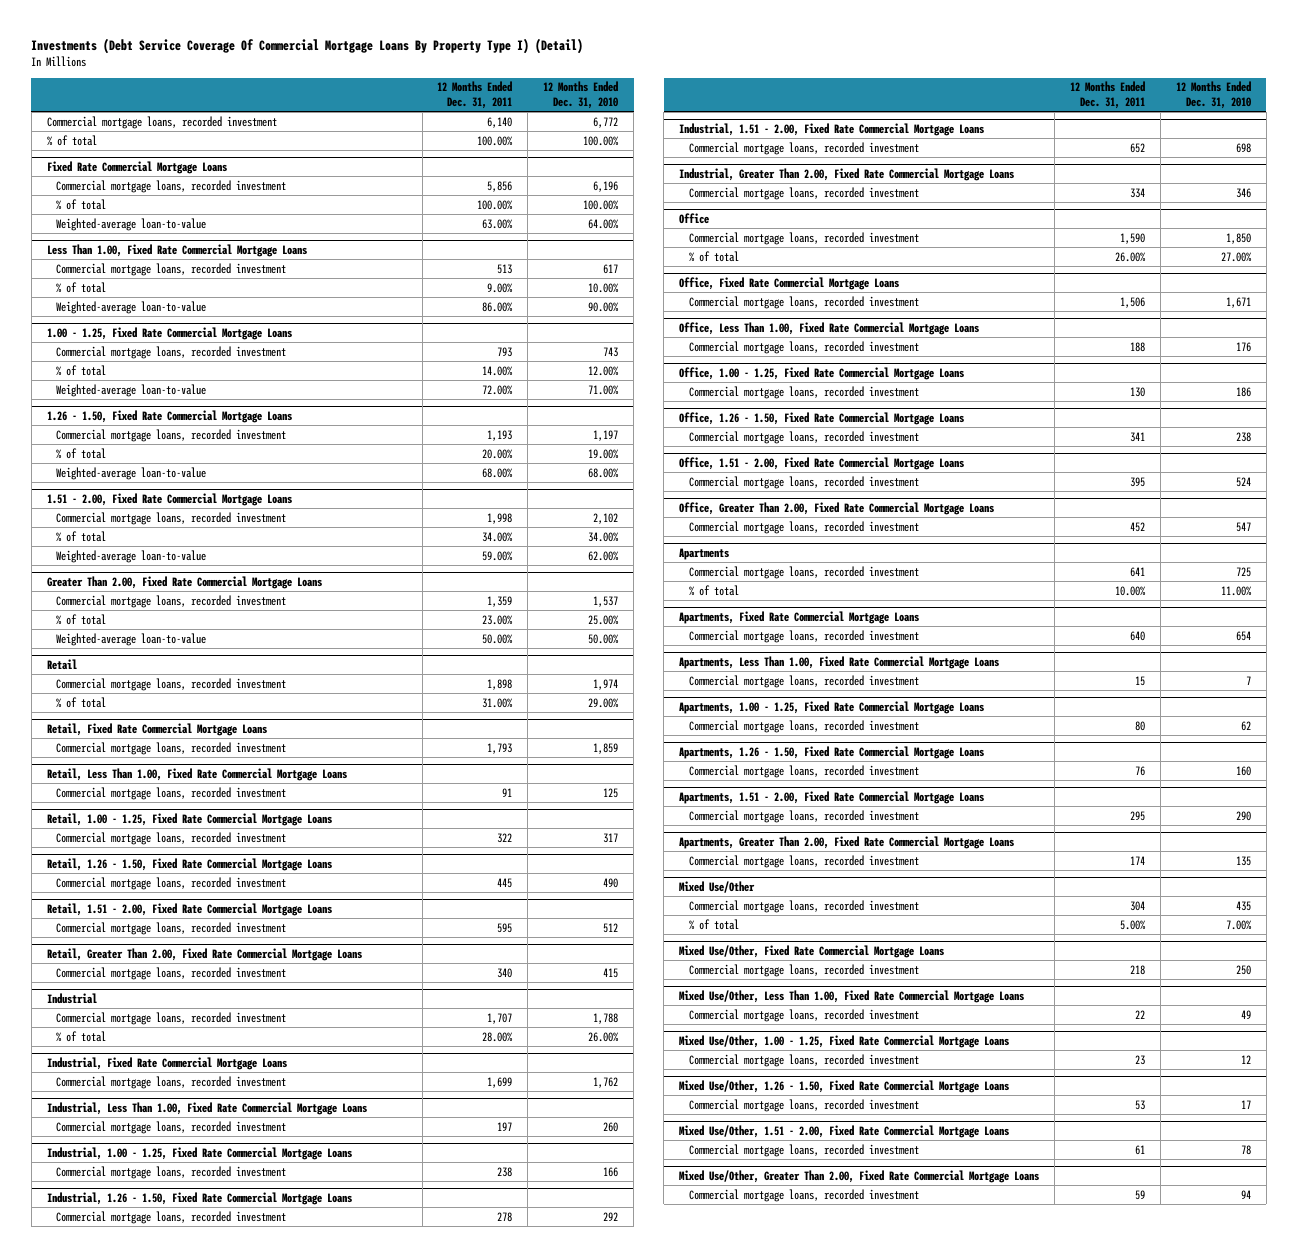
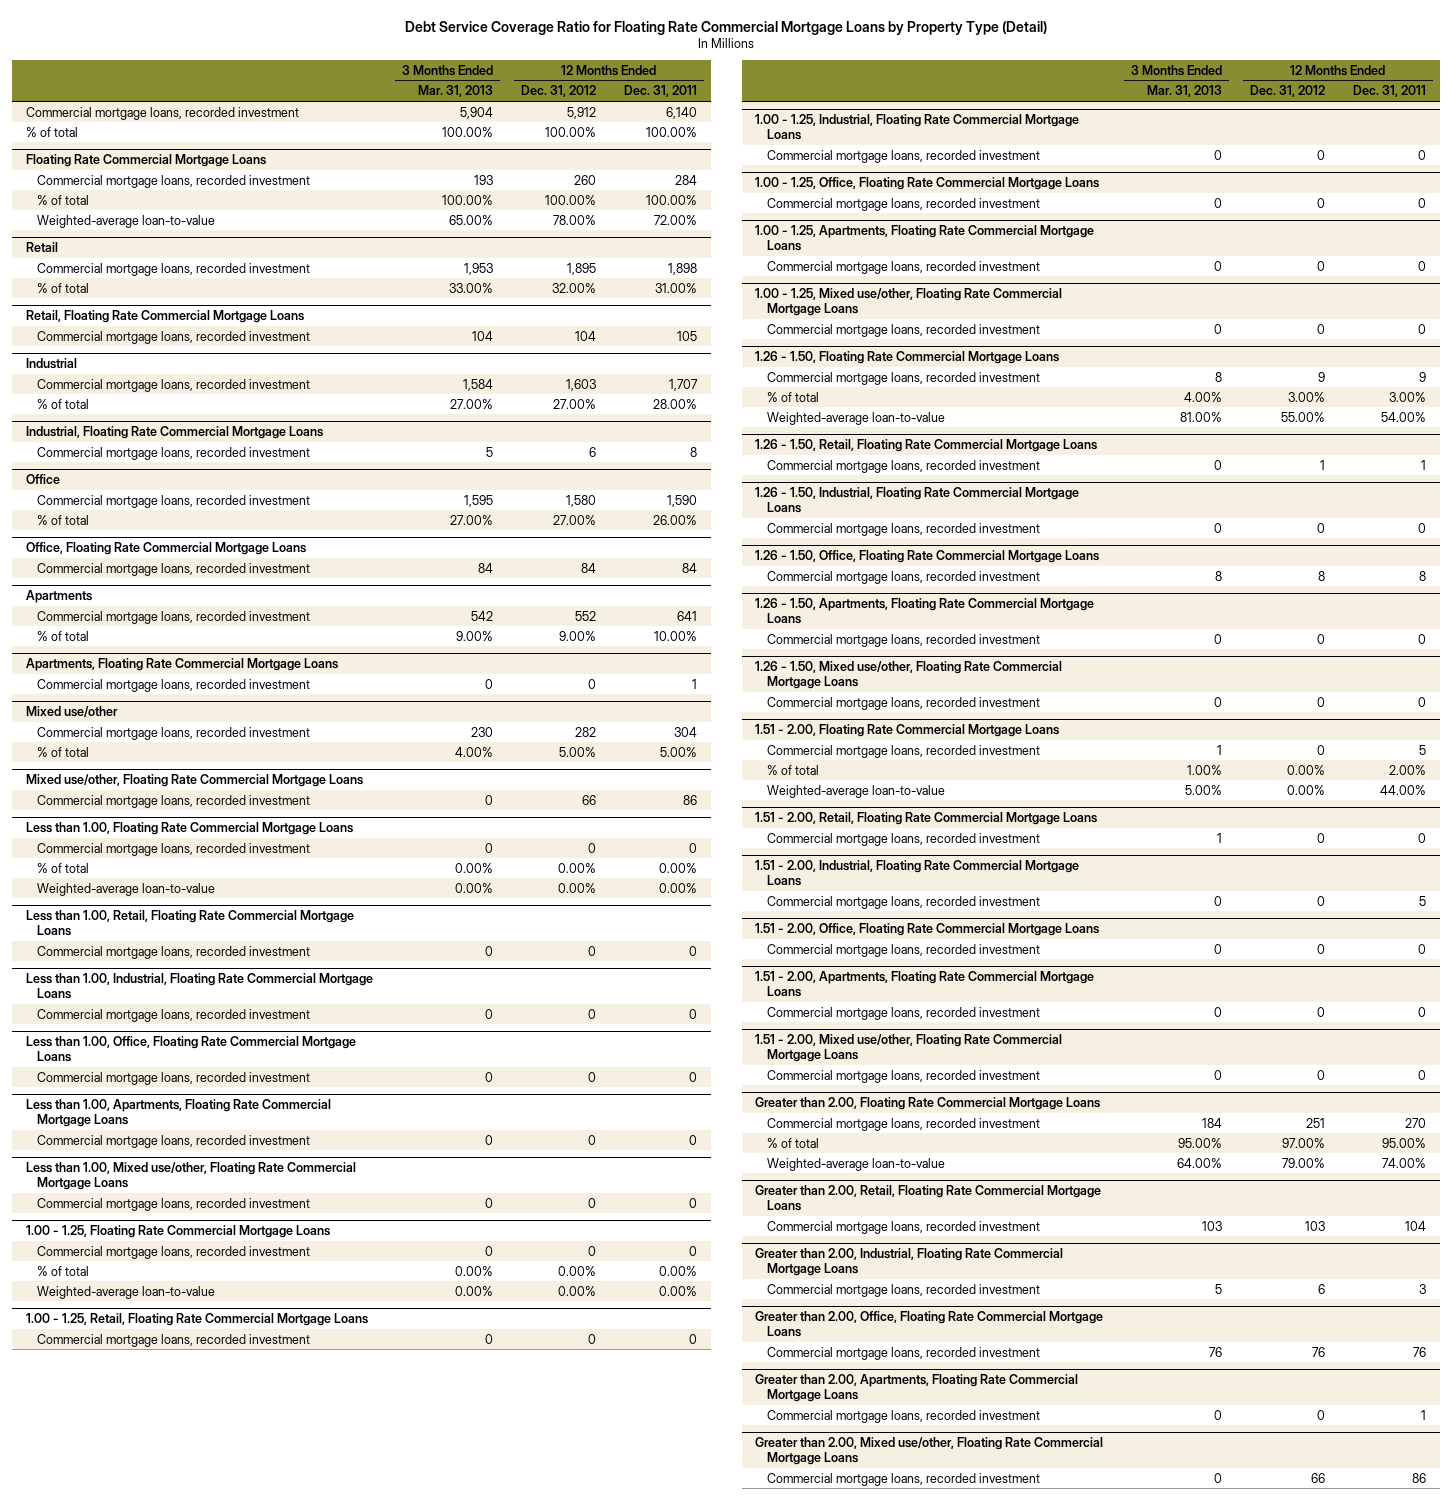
- Investments (Debt Service Coverage Of Commercial Mortgage Loans By Property Type I) (Detail)
+ Debt Service Coverage Ratio for Floating Rate Commercial Mortgage Loans by Property Type (Detail)
- | 12 Months Ended Dec. 31, 2011 | 12 Months Ended Dec. 31, 2010
+ | 3 Months Ended Mar. 31, 2013 | 12 Months Ended Dec. 31, 2012 | 12 Months Ended Dec. 31, 2011
- Fixed Rate Commercial Mortgage Loans
- Commercial mortgage loans, recorded investment | 5,856 | 6,196
+ Floating Rate Commercial Mortgage Loans
+ Commercial mortgage loans, recorded investment | 193 | 260 | 284
- Weighted-average loan-to-value | 63.00% | 64.00%
- Less Than 1.00, Fixed Rate Commercial Mortgage Loans
- Commercial mortgage loans, recorded investment | 513 | 617
- % of total | 9.00% | 10.00%
- Weighted-average loan-to-value | 86.00% | 90.00%
- 1.00 - 1.25, Fixed Rate Commercial Mortgage Loans
- Commercial mortgage loans, recorded investment | 793 | 743
- % of total | 14.00% | 12.00%
- 1.26 - 1.50, Fixed Rate Commercial Mortgage Loans
- Commercial mortgage loans, recorded investment | 1,193 | 1,197
- % of total | 20.00% | 19.00%
- Weighted-average loan-to-value | 68.00% | 68.00%
- 1.51 - 2.00, Fixed Rate Commercial Mortgage Loans
- Commercial mortgage loans, recorded investment | 1,998 | 2,102
- % of total | 34.00% | 34.00%
- Weighted-average loan-to-value | 59.00% | 62.00%
- Greater Than 2.00, Fixed Rate Commercial Mortgage Loans
- Commercial mortgage loans, recorded investment | 1,359 | 1,537
- % of total | 23.00% | 25.00%
- Weighted-average loan-to-value | 50.00% | 50.00%
- Retail, Fixed Rate Commercial Mortgage Loans
- Commercial mortgage loans, recorded investment | 1,793 | 1,859
- Retail, Less Than 1.00, Fixed Rate Commercial Mortgage Loans
- Commercial mortgage loans, recorded investment | 91 | 125
- Retail, 1.00 - 1.25, Fixed Rate Commercial Mortgage Loans
- Commercial mortgage loans, recorded investment | 322 | 317
- Retail, 1.26 - 1.50, Fixed Rate Commercial Mortgage Loans
- Commercial mortgage loans, recorded investment | 445 | 490
- Retail, 1.51 - 2.00, Fixed Rate Commercial Mortgage Loans
- Commercial mortgage loans, recorded investment | 595 | 512
- Retail, Greater Than 2.00, Fixed Rate Commercial Mortgage Loans
- Commercial mortgage loans, recorded investment | 340 | 415
+ Retail, Floating Rate Commercial Mortgage Loans
+ Commercial mortgage loans, recorded investment | 104 | 104 | 105
- Industrial, Fixed Rate Commercial Mortgage Loans
- Commercial mortgage loans, recorded investment | 1,699 | 1,762
- Industrial, Less Than 1.00, Fixed Rate Commercial Mortgage Loans
- Commercial mortgage loans, recorded investment | 197 | 260
- Industrial, 1.00 - 1.25, Fixed Rate Commercial Mortgage Loans
- Commercial mortgage loans, recorded investment | 238 | 166
- Industrial, 1.26 - 1.50, Fixed Rate Commercial Mortgage Loans
- Commercial mortgage loans, recorded investment | 278 | 292
- Industrial, 1.51 - 2.00, Fixed Rate Commercial Mortgage Loans
- Commercial mortgage loans, recorded investment | 652 | 698
- Industrial, Greater Than 2.00, Fixed Rate Commercial Mortgage Loans
- Commercial mortgage loans, recorded investment | 334 | 346
+ Industrial, Floating Rate Commercial Mortgage Loans
+ Commercial mortgage loans, recorded investment | 5 | 6 | 8
- Office, Fixed Rate Commercial Mortgage Loans
- Commercial mortgage loans, recorded investment | 1,506 | 1,671
- Office, Less Than 1.00, Fixed Rate Commercial Mortgage Loans
- Commercial mortgage loans, recorded investment | 188 | 176
- Office, 1.00 - 1.25, Fixed Rate Commercial Mortgage Loans
- Commercial mortgage loans, recorded investment | 130 | 186
- Office, 1.26 - 1.50, Fixed Rate Commercial Mortgage Loans
- Commercial mortgage loans, recorded investment | 341 | 238
- Office, 1.51 - 2.00, Fixed Rate Commercial Mortgage Loans
- Commercial mortgage loans, recorded investment | 395 | 524
- Office, Greater Than 2.00, Fixed Rate Commercial Mortgage Loans
- Commercial mortgage loans, recorded investment | 452 | 547
+ Office, Floating Rate Commercial Mortgage Loans
+ Commercial mortgage loans, recorded investment | 84 | 84 | 84
- Apartments, Fixed Rate Commercial Mortgage Loans
- Commercial mortgage loans, recorded investment | 640 | 654
- Apartments, Less Than 1.00, Fixed Rate Commercial Mortgage Loans
- Commercial mortgage loans, recorded investment | 15 | 7
- Apartments, 1.00 - 1.25, Fixed Rate Commercial Mortgage Loans
- Commercial mortgage loans, recorded investment | 80 | 62
- Apartments, 1.26 - 1.50, Fixed Rate Commercial Mortgage Loans
- Commercial mortgage loans, recorded investment | 76 | 160
- Apartments, 1.51 - 2.00, Fixed Rate Commercial Mortgage Loans
- Commercial mortgage loans, recorded investment | 295 | 290
- Apartments, Greater Than 2.00, Fixed Rate Commercial Mortgage Loans
- Commercial mortgage loans, recorded investment | 174 | 135
- Mixed Use/Other
+ Apartments, Floating Rate Commercial Mortgage Loans
+ Commercial mortgage loans, recorded investment | 0 | 0 | 1
+ Mixed use/other
- Mixed Use/Other, Fixed Rate Commercial Mortgage Loans
- Commercial mortgage loans, recorded investment | 218 | 250
- Mixed Use/Other, Less Than 1.00, Fixed Rate Commercial Mortgage Loans
- Commercial mortgage loans, recorded investment | 22 | 49
- Mixed Use/Other, 1.00 - 1.25, Fixed Rate Commercial Mortgage Loans
- Commercial mortgage loans, recorded investment | 23 | 12
- Mixed Use/Other, 1.26 - 1.50, Fixed Rate Commercial Mortgage Loans
- Commercial mortgage loans, recorded investment | 53 | 17
- Mixed Use/Other, 1.51 - 2.00, Fixed Rate Commercial Mortgage Loans
- Commercial mortgage loans, recorded investment | 61 | 78
- Mixed Use/Other, Greater Than 2.00, Fixed Rate Commercial Mortgage Loans
- Commercial mortgage loans, recorded investment | 59 | 94
+ Mixed use/other, Floating Rate Commercial Mortgage Loans
+ Commercial mortgage loans, recorded investment | 0 | 66 | 86
+ Less than 1.00, Floating Rate Commercial Mortgage Loans
+ Commercial mortgage loans, recorded investment | 0 | 0 | 0
+ % of total | 0.00% | 0.00% | 0.00%
+ Weighted-average loan-to-value | 0.00% | 0.00% | 0.00%
+ Less than 1.00, Retail, Floating Rate Commercial Mortgage Loans
+ Commercial mortgage loans, recorded investment | 0 | 0 | 0
+ Less than 1.00, Industrial, Floating Rate Commercial Mortgage Loans
+ Commercial mortgage loans, recorded investment | 0 | 0 | 0
+ Less than 1.00, Office, Floating Rate Commercial Mortgage Loans
+ Commercial mortgage loans, recorded investment | 0 | 0 | 0
+ Less than 1.00, Apartments, Floating Rate Commercial Mortgage Loans
+ Commercial mortgage loans, recorded investment | 0 | 0 | 0
+ Less than 1.00, Mixed use/other, Floating Rate Commercial Mortgage Loans
+ Commercial mortgage loans, recorded investment | 0 | 0 | 0
+ 1.00 - 1.25, Floating Rate Commercial Mortgage Loans
+ Commercial mortgage loans, recorded investment | 0 | 0 | 0
+ % of total | 0.00% | 0.00% | 0.00%
+ Weighted-average loan-to-value | 0.00% | 0.00% | 0.00%
+ 1.00 - 1.25, Retail, Floating Rate Commercial Mortgage Loans
+ Commercial mortgage loans, recorded investment | 0 | 0 | 0
+ 1.00 - 1.25, Industrial, Floating Rate Commercial Mortgage Loans
+ Commercial mortgage loans, recorded investment | 0 | 0 | 0
+ 1.00 - 1.25, Office, Floating Rate Commercial Mortgage Loans
+ Commercial mortgage loans, recorded investment | 0 | 0 | 0
+ 1.00 - 1.25, Apartments, Floating Rate Commercial Mortgage Loans
+ Commercial mortgage loans, recorded investment | 0 | 0 | 0
+ 1.00 - 1.25, Mixed use/other, Floating Rate Commercial Mortgage Loans
+ Commercial mortgage loans, recorded investment | 0 | 0 | 0
+ 1.26 - 1.50, Floating Rate Commercial Mortgage Loans
+ Commercial mortgage loans, recorded investment | 8 | 9 | 9
+ % of total | 4.00% | 3.00% | 3.00%
+ Weighted-average loan-to-value | 81.00% | 55.00% | 54.00%
+ 1.26 - 1.50, Retail, Floating Rate Commercial Mortgage Loans
+ Commercial mortgage loans, recorded investment | 0 | 1 | 1
+ 1.26 - 1.50, Industrial, Floating Rate Commercial Mortgage Loans
+ Commercial mortgage loans, recorded investment | 0 | 0 | 0
+ 1.26 - 1.50, Office, Floating Rate Commercial Mortgage Loans
+ Commercial mortgage loans, recorded investment | 8 | 8 | 8
+ 1.26 - 1.50, Apartments, Floating Rate Commercial Mortgage Loans
+ Commercial mortgage loans, recorded investment | 0 | 0 | 0
+ 1.26 - 1.50, Mixed use/other, Floating Rate Commercial Mortgage Loans
+ Commercial mortgage loans, recorded investment | 0 | 0 | 0
+ 1.51 - 2.00, Floating Rate Commercial Mortgage Loans
+ Commercial mortgage loans, recorded investment | 1 | 0 | 5
+ % of total | 1.00% | 0.00% | 2.00%
+ Weighted-average loan-to-value | 5.00% | 0.00% | 44.00%
+ 1.51 - 2.00, Retail, Floating Rate Commercial Mortgage Loans
+ Commercial mortgage loans, recorded investment | 1 | 0 | 0
+ 1.51 - 2.00, Industrial, Floating Rate Commercial Mortgage Loans
+ Commercial mortgage loans, recorded investment | 0 | 0 | 5
+ 1.51 - 2.00, Office, Floating Rate Commercial Mortgage Loans
+ Commercial mortgage loans, recorded investment | 0 | 0 | 0
+ 1.51 - 2.00, Apartments, Floating Rate Commercial Mortgage Loans
+ Commercial mortgage loans, recorded investment | 0 | 0 | 0
+ 1.51 - 2.00, Mixed use/other, Floating Rate Commercial Mortgage Loans
+ Commercial mortgage loans, recorded investment | 0 | 0 | 0
+ Greater than 2.00, Floating Rate Commercial Mortgage Loans
+ Commercial mortgage loans, recorded investment | 184 | 251 | 270
+ % of total | 95.00% | 97.00% | 95.00%
+ Weighted-average loan-to-value | 64.00% | 79.00% | 74.00%
+ Greater than 2.00, Retail, Floating Rate Commercial Mortgage Loans
+ Commercial mortgage loans, recorded investment | 103 | 103 | 104
+ Greater than 2.00, Industrial, Floating Rate Commercial Mortgage Loans
+ Commercial mortgage loans, recorded investment | 5 | 6 | 3
+ Greater than 2.00, Office, Floating Rate Commercial Mortgage Loans
+ Commercial mortgage loans, recorded investment | 76 | 76 | 76
+ Greater than 2.00, Apartments, Floating Rate Commercial Mortgage Loans
+ Commercial mortgage loans, recorded investment | 0 | 0 | 1
+ Greater than 2.00, Mixed use/other, Floating Rate Commercial Mortgage Loans
+ Commercial mortgage loans, recorded investment | 0 | 66 | 86

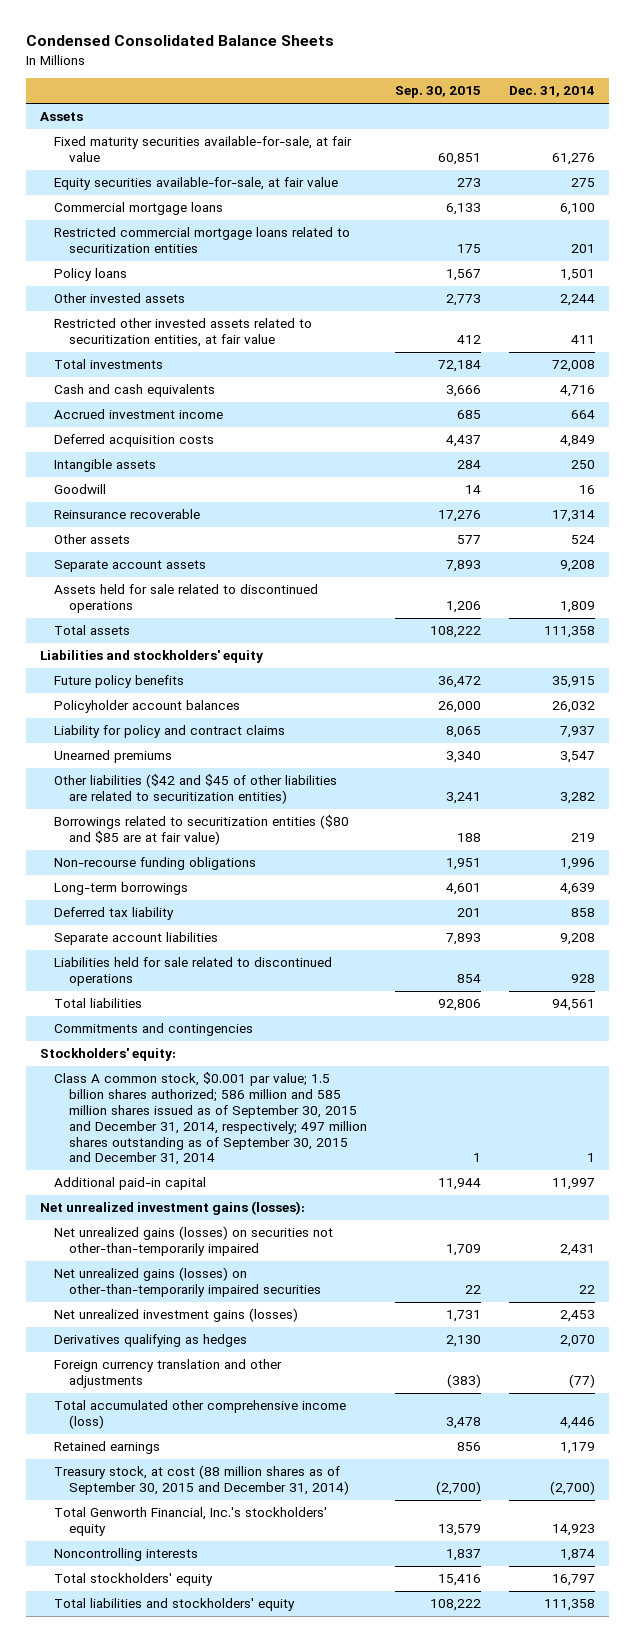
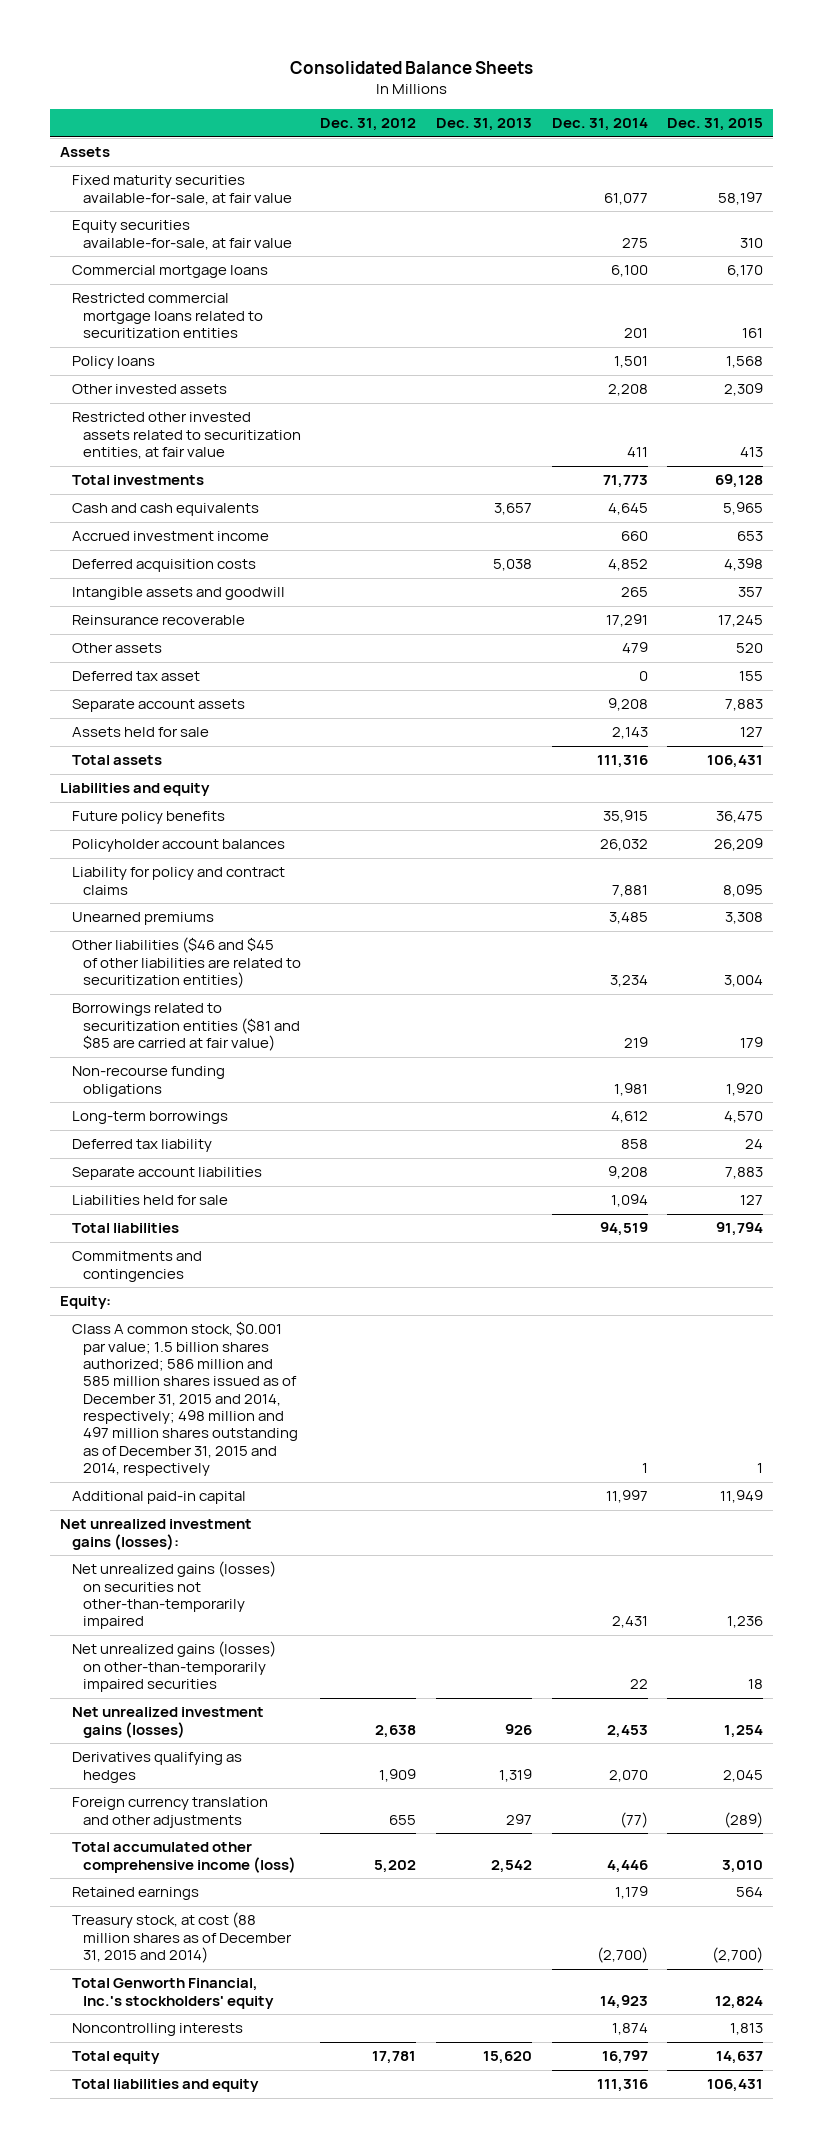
- Condensed Consolidated Balance Sheets
+ Consolidated Balance Sheets
- | Sep. 30, 2015 | Dec. 31, 2014
+ | Dec. 31, 2012 | Dec. 31, 2013 | Dec. 31, 2014 | Dec. 31, 2015
- Fixed maturity securities available-for-sale, at fair value | 60,851 | 61,276
+ Fixed maturity securities available-for-sale, at fair value | | | 61,077 | 58,197
- Other invested assets | 2,773 | 2,244
+ Other invested assets | | | 2,208 | 2,309
- Total investments | 72,184 | 72,008
- Cash and cash equivalents | 3,666 | 4,716
- Accrued investment income | 685 | 664
- Deferred acquisition costs | 4,437 | 4,849
- Intangible assets | 284 | 250
- Goodwill | 14 | 16
- Reinsurance recoverable | 17,276 | 17,314
- Other assets | 577 | 524
+ Total investments | | | 71,773 | 69,128
+ Cash and cash equivalents | | 3,657 | 4,645 | 5,965
+ Accrued investment income | | | 660 | 653
+ Deferred acquisition costs | | 5,038 | 4,852 | 4,398
+ Intangible assets and goodwill | | | 265 | 357
+ Reinsurance recoverable | | | 17,291 | 17,245
+ Other assets | | | 479 | 520
+ Deferred tax asset | | | 0 | 155
- Assets held for sale related to discontinued operations | 1,206 | 1,809
- Total assets | 108,222 | 111,358
- Liabilities and stockholders' equity
+ Assets held for sale | | | 2,143 | 127
+ Total assets | | | 111,316 | 106,431
+ Liabilities and equity
- Liability for policy and contract claims | 8,065 | 7,937
- Unearned premiums | 3,340 | 3,547
- Other liabilities ($42 and $45 of other liabilities are related to securitization entities) | 3,241 | 3,282
- Borrowings related to securitization entities ($80 and $85 are at fair value) | 188 | 219
- Non-recourse funding obligations | 1,951 | 1,996
- Long-term borrowings | 4,601 | 4,639
+ Liability for policy and contract claims | | | 7,881 | 8,095
+ Unearned premiums | | | 3,485 | 3,308
+ Other liabilities ($46 and $45 of other liabilities are related to securitization entities) | | | 3,234 | 3,004
+ Borrowings related to securitization entities ($81 and $85 are carried at fair value) | | | 219 | 179
+ Non-recourse funding obligations | | | 1,981 | 1,920
+ Long-term borrowings | | | 4,612 | 4,570
- Liabilities held for sale related to discontinued operations | 854 | 928
- Total liabilities | 92,806 | 94,561
+ Liabilities held for sale | | | 1,094 | 127
+ Total liabilities | | | 94,519 | 91,794
- Stockholders' equity:
- Class A common stock, $0.001 par value; 1.5 billion shares authorized; 586 million and 585 million shares issued as of September 30, 2015 and December 31, 2014, respectively; 497 million shares outstanding as of September 30, 2015 and December 31, 2014 | 1 | 1
+ Equity:
+ Class A common stock, $0.001 par value; 1.5 billion shares authorized; 586 million and 585 million shares issued as of December 31, 2015 and 2014, respectively; 498 million and 497 million shares outstanding as of December 31, 2015 and 2014, respectively | | | 1 | 1
- Treasury stock, at cost (88 million shares as of September 30, 2015 and December 31, 2014) | (2,700) | (2,700)
+ Treasury stock, at cost (88 million shares as of December 31, 2015 and 2014) | | | (2,700) | (2,700)
- Total stockholders' equity | 15,416 | 16,797
- Total liabilities and stockholders' equity | 108,222 | 111,358
+ Total equity | 17,781 | 15,620 | 16,797 | 14,637
+ Total liabilities and equity | | | 111,316 | 106,431

